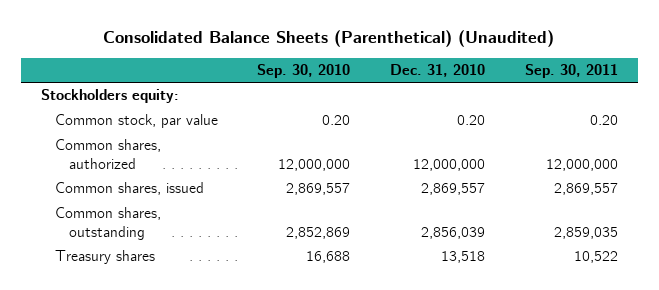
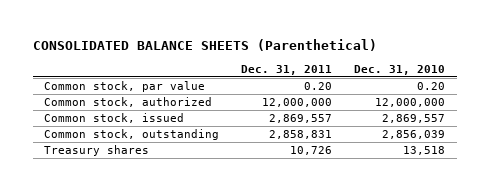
- Consolidated Balance Sheets (Parenthetical) (Unaudited)
+ CONSOLIDATED BALANCE SHEETS (Parenthetical)
- | Sep. 30, 2010 | Dec. 31, 2010 | Sep. 30, 2011
+ | Dec. 31, 2011 | Dec. 31, 2010
- Stockholders equity:
- Common shares, authorized | 12,000,000 | 12,000,000 | 12,000,000
- Common shares, issued | 2,869,557 | 2,869,557 | 2,869,557
- Common shares, outstanding | 2,852,869 | 2,856,039 | 2,859,035
+ Common stock, authorized | 12,000,000 | 12,000,000
+ Common stock, issued | 2,869,557 | 2,869,557
+ Common stock, outstanding | 2,858,831 | 2,856,039

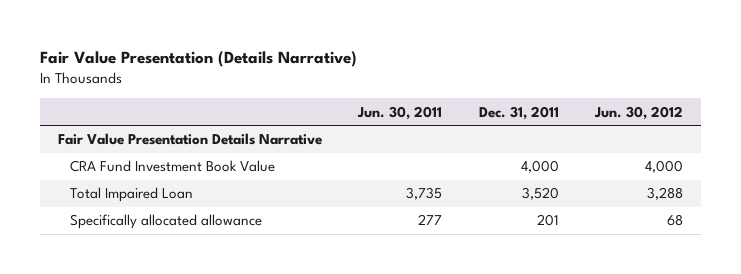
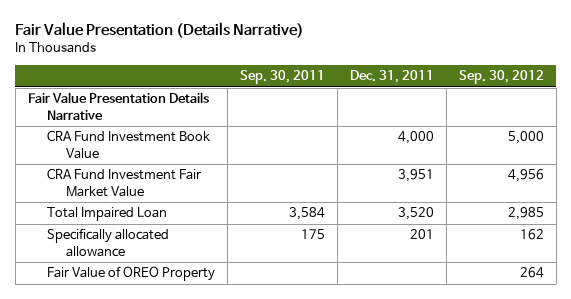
- | Jun. 30, 2011 | Dec. 31, 2011 | Jun. 30, 2012
+ | Sep. 30, 2011 | Dec. 31, 2011 | Sep. 30, 2012
+ CRA Fund Investment Fair Market Value | | 3,951 | 4,956
+ Fair Value of OREO Property | | | 264

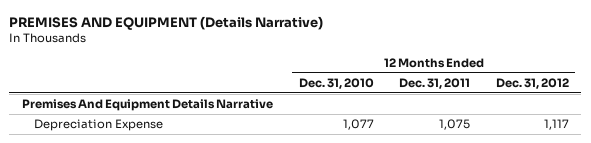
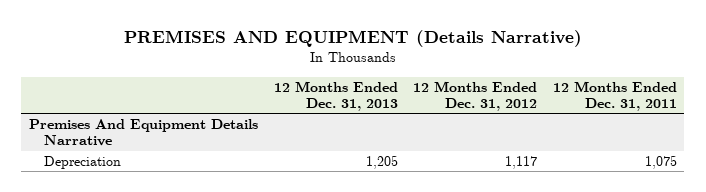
- | 12 Months Ended Dec. 31, 2010 | 12 Months Ended Dec. 31, 2011 | 12 Months Ended Dec. 31, 2012
+ | 12 Months Ended Dec. 31, 2013 | 12 Months Ended Dec. 31, 2012 | 12 Months Ended Dec. 31, 2011
- Depreciation Expense | 1,077 | 1,075 | 1,117
+ Depreciation | 1,205 | 1,117 | 1,075

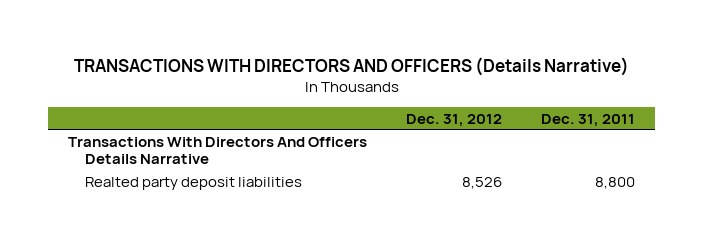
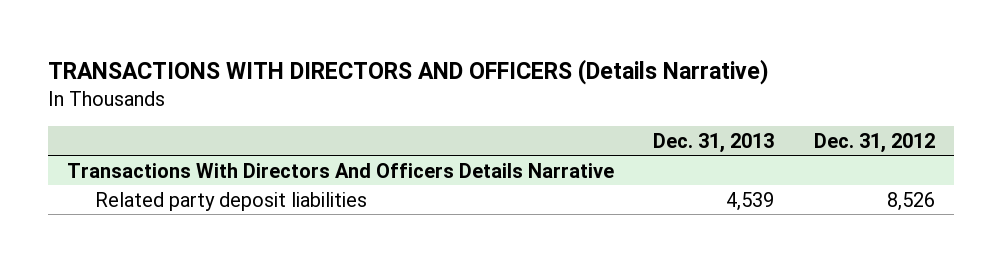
- | Dec. 31, 2012 | Dec. 31, 2011
+ | Dec. 31, 2013 | Dec. 31, 2012
- Realted party deposit liabilities | 8,526 | 8,800
+ Related party deposit liabilities | 4,539 | 8,526

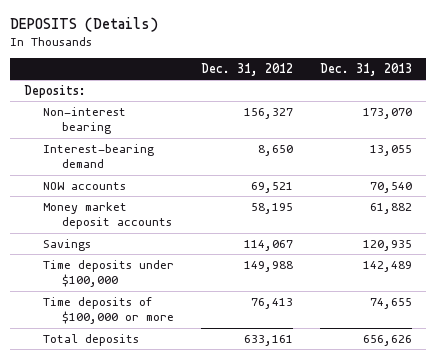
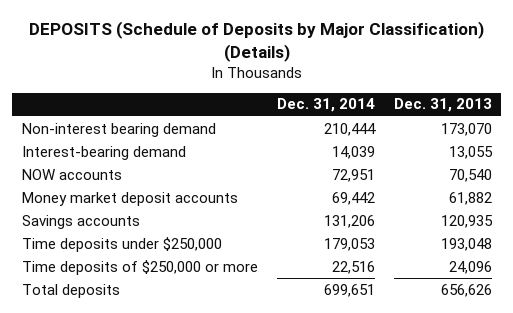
- DEPOSITS (Details)
+ DEPOSITS (Schedule of Deposits by Major Classification) (Details)
- | Dec. 31, 2012 | Dec. 31, 2013
+ | Dec. 31, 2014 | Dec. 31, 2013
- Deposits:
- Non-interest bearing | 156,327 | 173,070
+ Non-interest bearing demand | 210,444 | 173,070
- Savings | 114,067 | 120,935
- Time deposits under $100,000 | 149,988 | 142,489
- Time deposits of $100,000 or more | 76,413 | 74,655
+ Savings accounts | 131,206 | 120,935
+ Time deposits under $250,000 | 179,053 | 193,048
+ Time deposits of $250,000 or more | 22,516 | 24,096

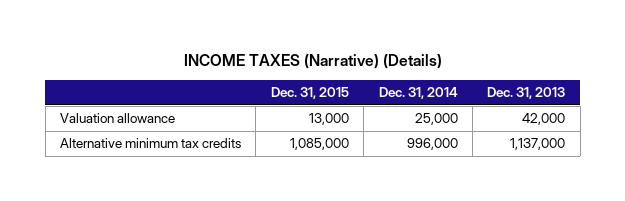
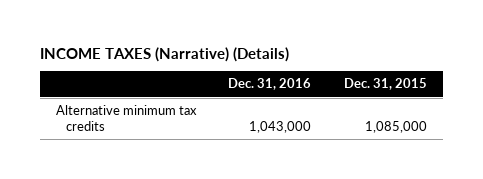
- | Dec. 31, 2015 | Dec. 31, 2014 | Dec. 31, 2013
+ | Dec. 31, 2016 | Dec. 31, 2015
- Valuation allowance | 13,000 | 25,000 | 42,000

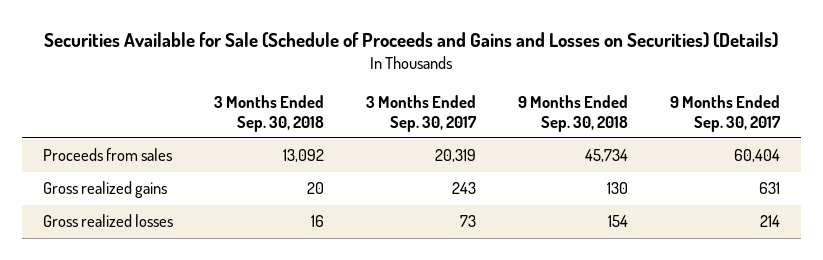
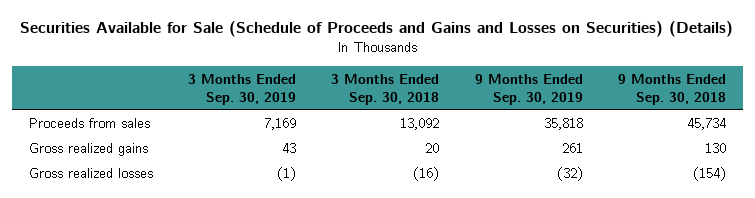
- | 3 Months Ended Sep. 30, 2018 | 3 Months Ended Sep. 30, 2017 | 9 Months Ended Sep. 30, 2018 | 9 Months Ended Sep. 30, 2017
+ | 3 Months Ended Sep. 30, 2019 | 3 Months Ended Sep. 30, 2018 | 9 Months Ended Sep. 30, 2019 | 9 Months Ended Sep. 30, 2018
- Gross realized losses | 16 | 73 | 154 | 214
+ Gross realized losses | (1) | (16) | (32) | (154)

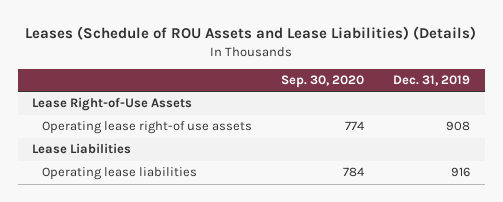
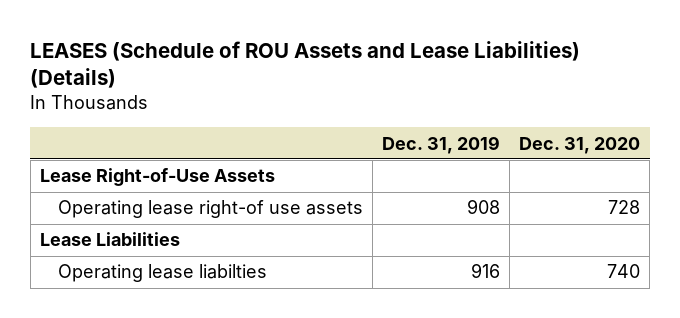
- Leases (Schedule of ROU Assets and Lease Liabilities) (Details)
+ LEASES (Schedule of ROU Assets and Lease Liabilities) (Details)
- | Sep. 30, 2020 | Dec. 31, 2019
+ | Dec. 31, 2019 | Dec. 31, 2020
- Operating lease liabilities | 784 | 916
+ Operating lease liabilties | 916 | 740

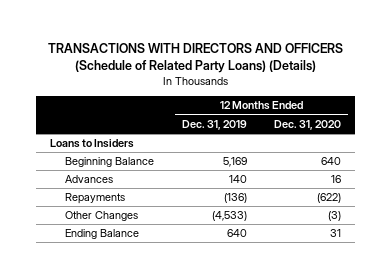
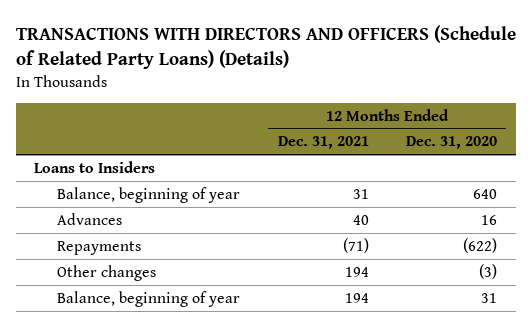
- | 12 Months Ended Dec. 31, 2019 | 12 Months Ended Dec. 31, 2020
+ | 12 Months Ended Dec. 31, 2021 | 12 Months Ended Dec. 31, 2020
- Beginning Balance | 5,169 | 640
+ Balance, beginning of year | 31 | 640
- Other Changes | (4,533) | (3)
- Ending Balance | 640 | 31
+ Other changes | 194 | (3)
+ Balance, beginning of year | 194 | 31

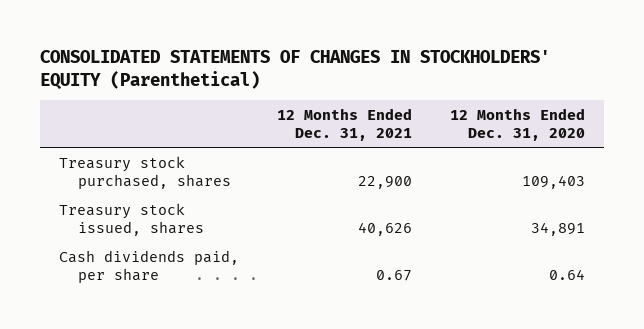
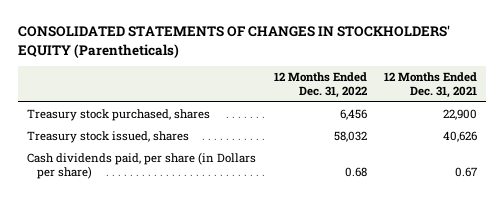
- CONSOLIDATED STATEMENTS OF CHANGES IN STOCKHOLDERS' EQUITY (Parenthetical)
+ CONSOLIDATED STATEMENTS OF CHANGES IN STOCKHOLDERS' EQUITY (Parentheticals)
- | 12 Months Ended Dec. 31, 2021 | 12 Months Ended Dec. 31, 2020
+ | 12 Months Ended Dec. 31, 2022 | 12 Months Ended Dec. 31, 2021
- Cash dividends paid, per share | 0.67 | 0.64
+ Cash dividends paid, per share (in Dollars per share) | 0.68 | 0.67

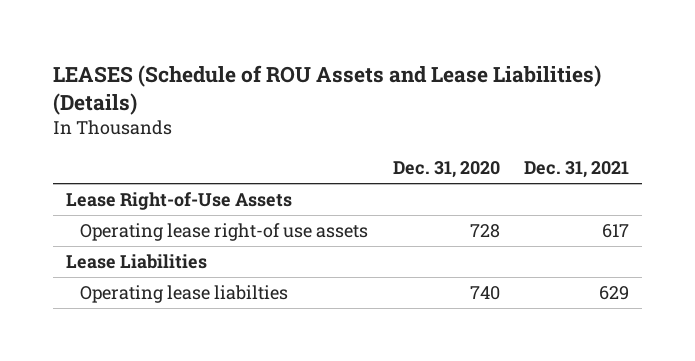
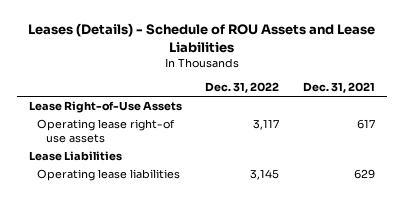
- LEASES (Schedule of ROU Assets and Lease Liabilities) (Details)
+ Leases (Details) - Schedule of ROU Assets and Lease Liabilities
- | Dec. 31, 2020 | Dec. 31, 2021
+ | Dec. 31, 2022 | Dec. 31, 2021
- Operating lease liabilties | 740 | 629
+ Operating lease liabilities | 3,145 | 629

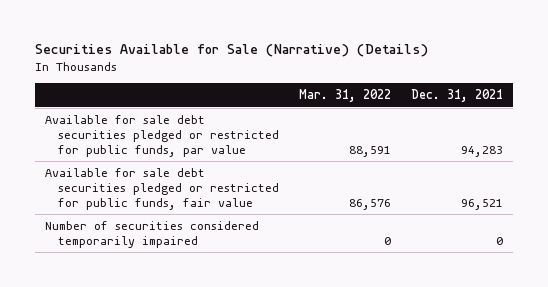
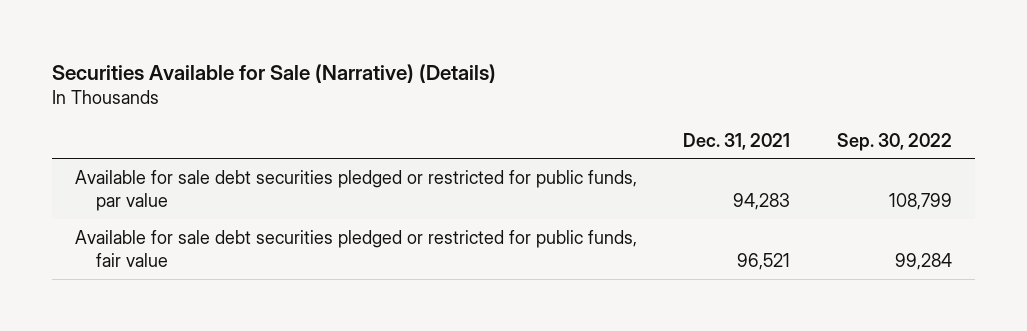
- | Mar. 31, 2022 | Dec. 31, 2021
+ | Dec. 31, 2021 | Sep. 30, 2022
- Number of securities considered temporarily impaired | 0 | 0

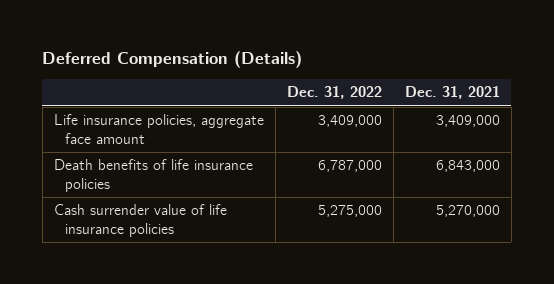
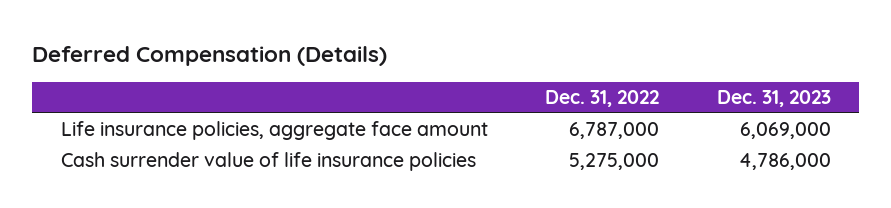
- | Dec. 31, 2022 | Dec. 31, 2021
+ | Dec. 31, 2022 | Dec. 31, 2023
- Life insurance policies, aggregate face amount | 3,409,000 | 3,409,000
- Death benefits of life insurance policies | 6,787,000 | 6,843,000
+ Life insurance policies, aggregate face amount | 6,787,000 | 6,069,000

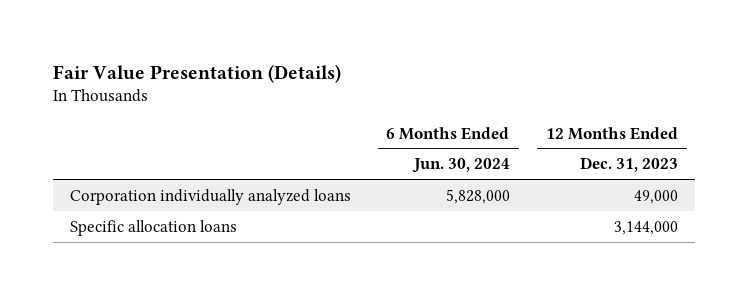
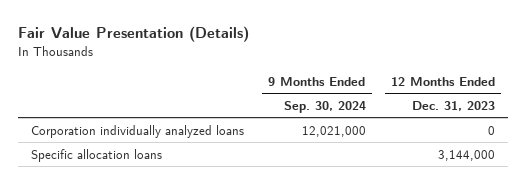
- | 6 Months Ended Jun. 30, 2024 | 12 Months Ended Dec. 31, 2023
+ | 9 Months Ended Sep. 30, 2024 | 12 Months Ended Dec. 31, 2023
- Corporation individually analyzed loans | 5,828,000 | 49,000
+ Corporation individually analyzed loans | 12,021,000 | 0

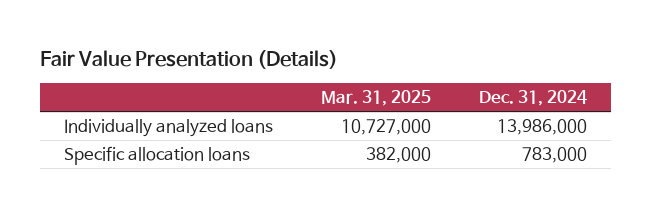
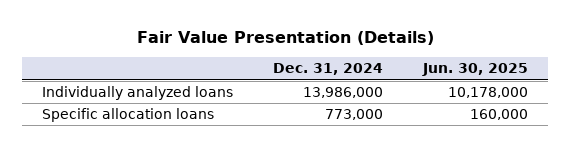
- | Mar. 31, 2025 | Dec. 31, 2024
+ | Dec. 31, 2024 | Jun. 30, 2025
- Specific allocation loans | 382,000 | 783,000
+ Specific allocation loans | 773,000 | 160,000

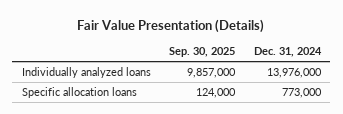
- | Dec. 31, 2024 | Jun. 30, 2025
+ | Sep. 30, 2025 | Dec. 31, 2024
- Individually analyzed loans | 13,986,000 | 10,178,000
+ Individually analyzed loans | 9,857,000 | 13,976,000

